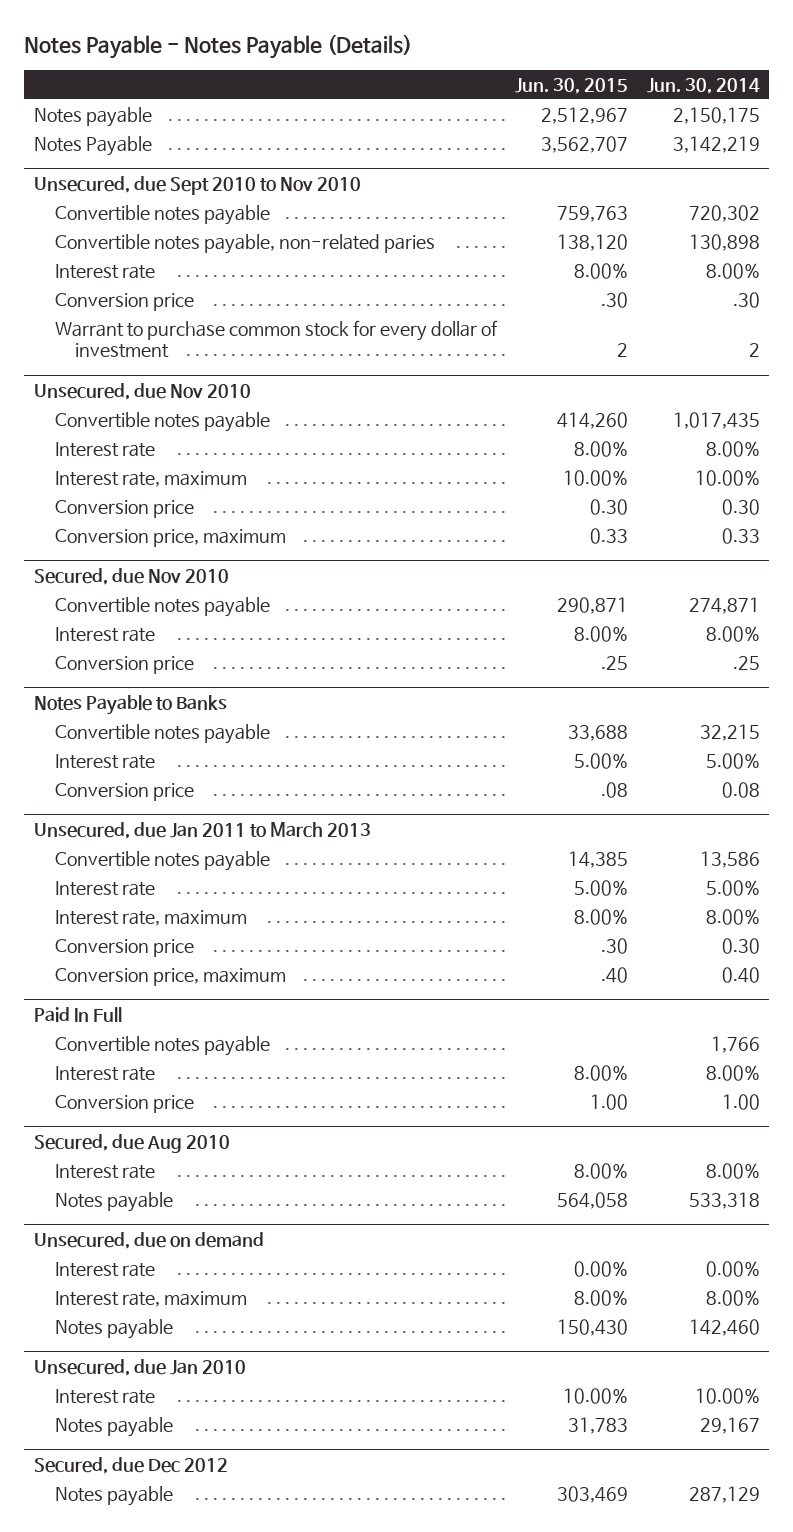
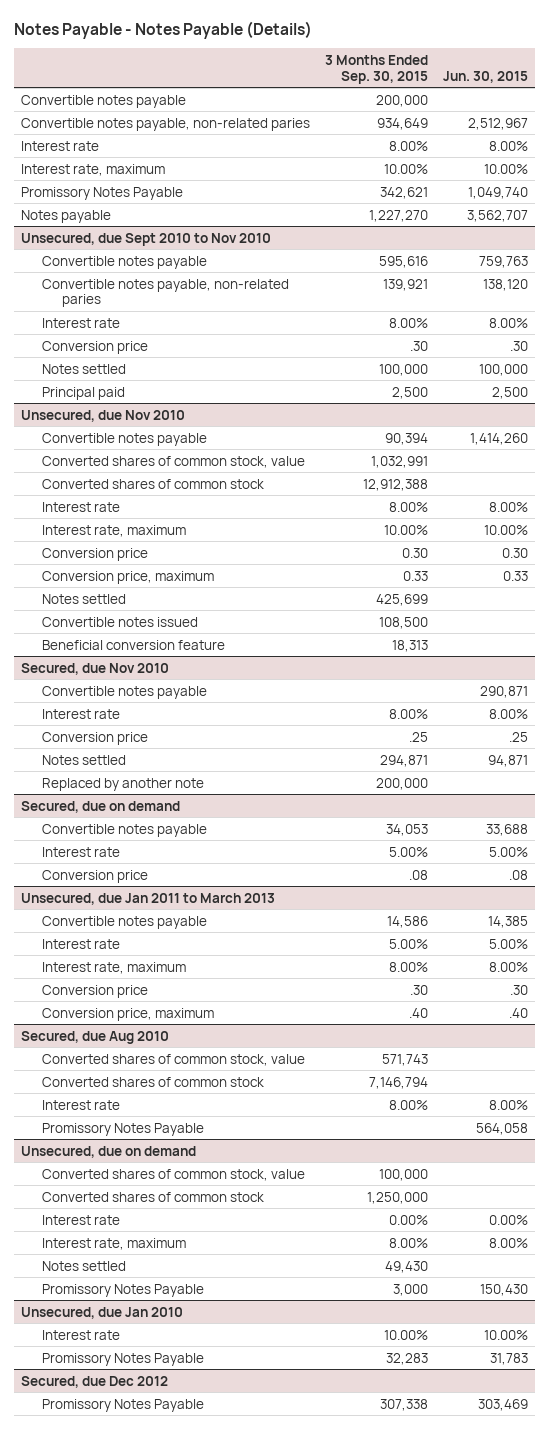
- | Jun. 30, 2015 | Jun. 30, 2014
+ | 3 Months Ended Sep. 30, 2015 | Jun. 30, 2015
- Notes payable | 2,512,967 | 2,150,175
- Notes Payable | 3,562,707 | 3,142,219
+ Convertible notes payable | 200,000 |
+ Convertible notes payable, non-related paries | 934,649 | 2,512,967
+ Interest rate | 8.00% | 8.00%
+ Interest rate, maximum | 10.00% | 10.00%
+ Promissory Notes Payable | 342,621 | 1,049,740
+ Notes payable | 1,227,270 | 3,562,707
@ Unsecured, due Sept 2010 to Nov 2010
- Warrant to purchase common stock for every dollar of investment | 2 | 2
+ Notes settled | 100,000 | 100,000
+ Principal paid | 2,500 | 2,500
@ Unsecured, due Nov 2010
- Convertible notes payable | 414,260 | 1,017,435
+ Convertible notes payable | 90,394 | 1,414,260
+ Converted shares of common stock, value | 1,032,991 |
+ Converted shares of common stock | 12,912,388 |
+ Notes settled | 425,699 |
+ Convertible notes issued | 108,500 |
+ Beneficial conversion feature | 18,313 |
- Notes Payable to Banks
@ Secured, due Nov 2010
+ Notes settled | 294,871 | 94,871
+ Replaced by another note | 200,000 |
+ Secured, due on demand
- Paid In Full
- Convertible notes payable | | 1,766
- Interest rate | 8.00% | 8.00%
- Conversion price | 1.00 | 1.00
@ Secured, due Aug 2010
+ Converted shares of common stock, value | 571,743 |
+ Converted shares of common stock | 7,146,794 |
- Notes payable | 564,058 | 533,318
+ Promissory Notes Payable | | 564,058
@ Unsecured, due on demand
+ Converted shares of common stock, value | 100,000 |
+ Converted shares of common stock | 1,250,000 |
- Notes payable | 150,430 | 142,460
+ Notes settled | 49,430 |
+ Promissory Notes Payable | 3,000 | 150,430
@ Unsecured, due Jan 2010
- Notes payable | 31,783 | 29,167
+ Promissory Notes Payable | 32,283 | 31,783
@ Secured, due Dec 2012
- Notes payable | 303,469 | 287,129
+ Promissory Notes Payable | 307,338 | 303,469

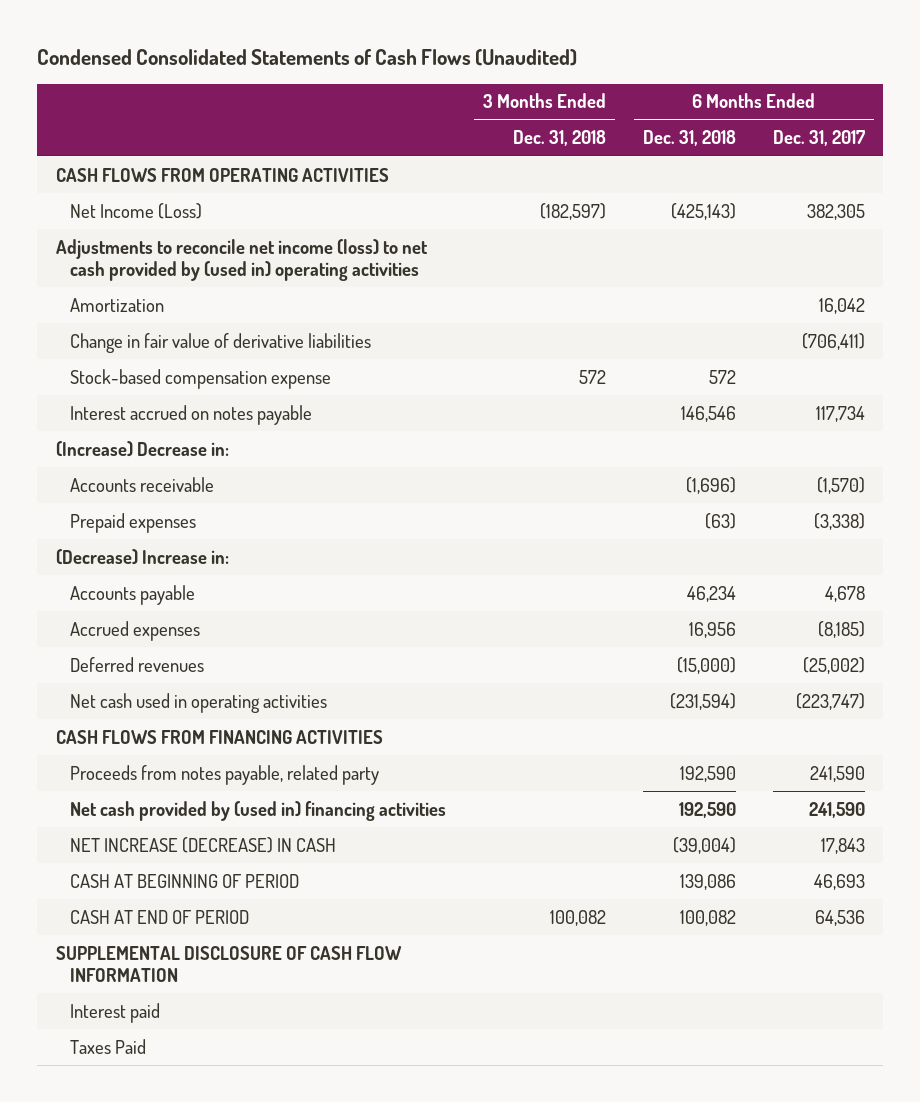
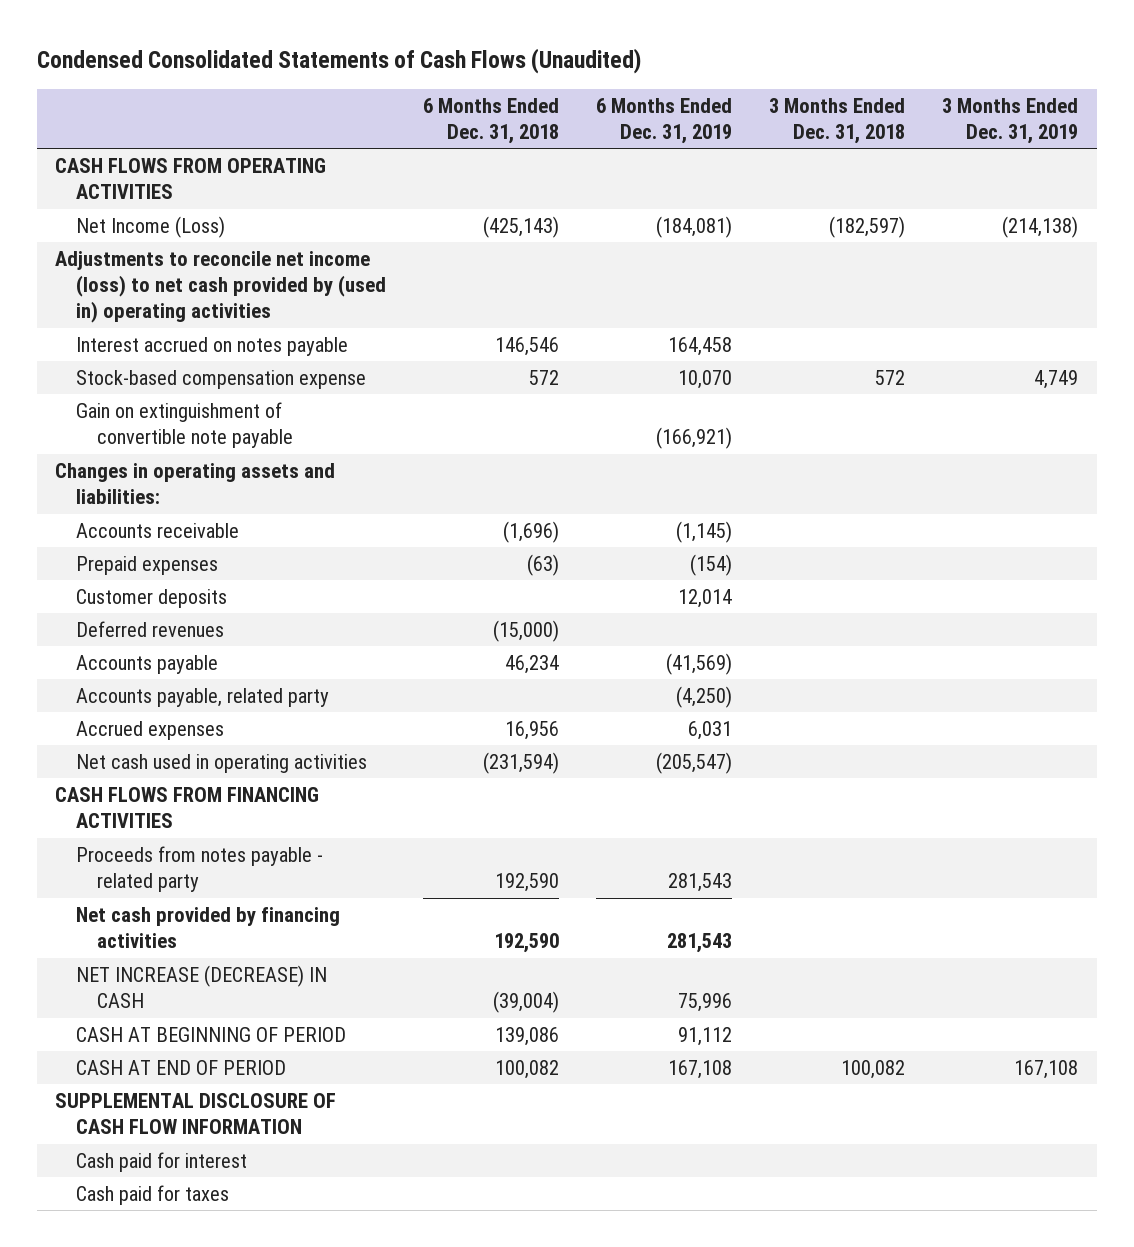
- | 3 Months Ended Dec. 31, 2018 | 6 Months Ended Dec. 31, 2018 | 6 Months Ended Dec. 31, 2017
+ | 6 Months Ended Dec. 31, 2018 | 6 Months Ended Dec. 31, 2019 | 3 Months Ended Dec. 31, 2018 | 3 Months Ended Dec. 31, 2019
- Amortization | | | 16,042
- Change in fair value of derivative liabilities | | | (706,411)
- (Increase) Decrease in:
moved down: Stock-based compensation expense | 572 | 10,070 | 572 | 4,749
+ Gain on extinguishment of convertible note payable | | (166,921) | |
+ Changes in operating assets and liabilities:
- (Decrease) Increase in:
+ Customer deposits | | 12,014 | |
moved up: Deferred revenues | (15,000) | | |
+ Accounts payable, related party | | (4,250) | |
- Proceeds from notes payable, related party | | 192,590 | 241,590
- Net cash provided by (used in) financing activities | | 192,590 | 241,590
+ Proceeds from notes payable - related party | 192,590 | 281,543 | |
+ Net cash provided by financing activities | 192,590 | 281,543 | |
- Interest paid
- Taxes Paid
+ Cash paid for interest
+ Cash paid for taxes

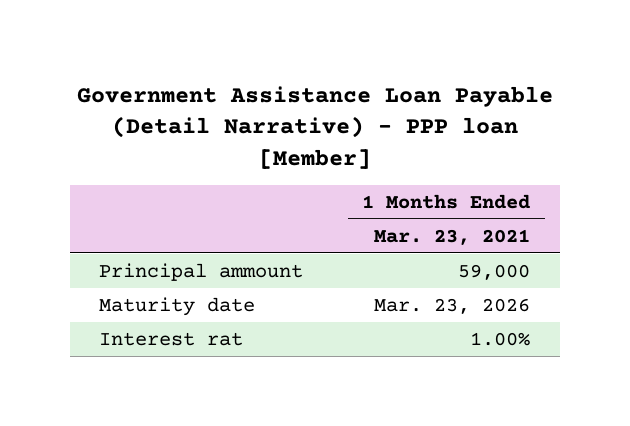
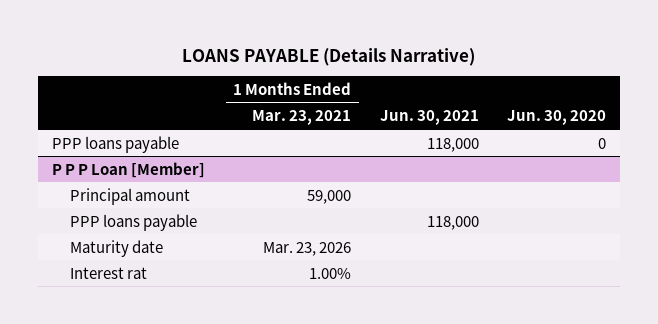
- Government Assistance Loan Payable (Detail Narrative) - PPP loan [Member]
+ LOANS PAYABLE (Details Narrative)
- | 1 Months Ended Mar. 23, 2021
+ | 1 Months Ended Mar. 23, 2021 | Jun. 30, 2021 | Jun. 30, 2020
- Principal ammount | 59,000
+ PPP loans payable | | 118,000 | 0
+ P P P Loan [Member]
+ Principal amount | 59,000 | |
+ PPP loans payable | | 118,000 |

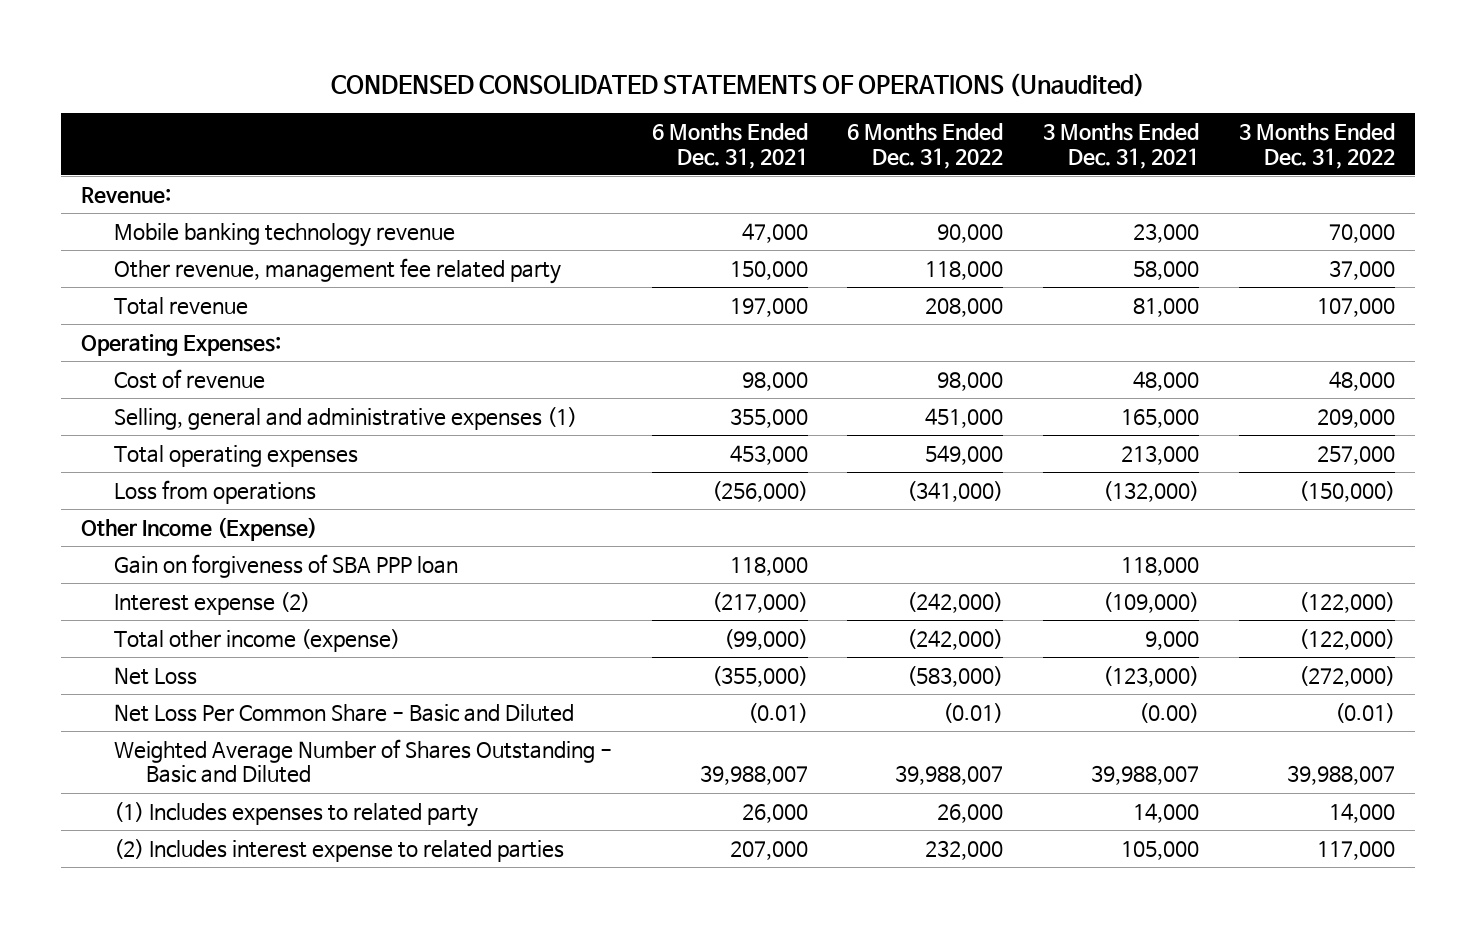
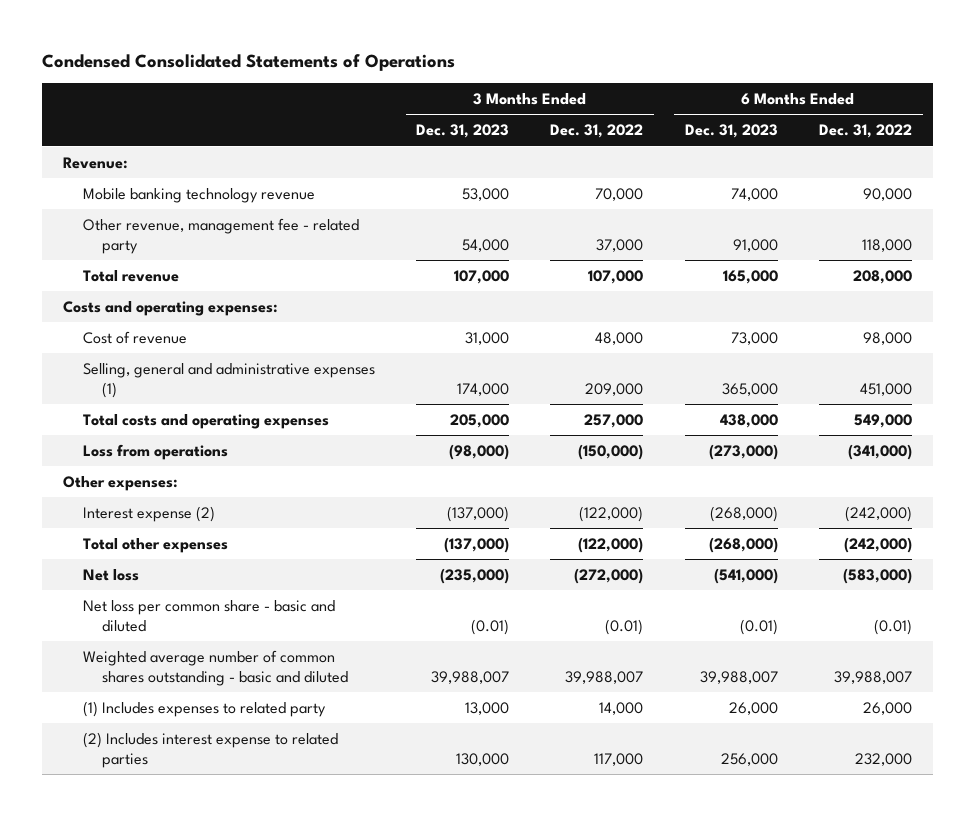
- CONDENSED CONSOLIDATED STATEMENTS OF OPERATIONS (Unaudited)
+ Condensed Consolidated Statements of Operations
- | 6 Months Ended Dec. 31, 2021 | 6 Months Ended Dec. 31, 2022 | 3 Months Ended Dec. 31, 2021 | 3 Months Ended Dec. 31, 2022
+ | 3 Months Ended Dec. 31, 2023 | 3 Months Ended Dec. 31, 2022 | 6 Months Ended Dec. 31, 2023 | 6 Months Ended Dec. 31, 2022
- Other revenue, management fee related party | 150,000 | 118,000 | 58,000 | 37,000
+ Other revenue, management fee - related party | 54,000 | 37,000 | 91,000 | 118,000
- Operating Expenses:
+ Costs and operating expenses:
- Total operating expenses | 453,000 | 549,000 | 213,000 | 257,000
+ Total costs and operating expenses | 205,000 | 257,000 | 438,000 | 549,000
- Other Income (Expense)
- Gain on forgiveness of SBA PPP loan | 118,000 | | 118,000 |
+ Other expenses:
- Total other income (expense) | (99,000) | (242,000) | 9,000 | (122,000)
- Net Loss | (355,000) | (583,000) | (123,000) | (272,000)
- Net Loss Per Common Share - Basic and Diluted | (0.01) | (0.01) | (0.00) | (0.01)
- Weighted Average Number of Shares Outstanding - Basic and Diluted | 39,988,007 | 39,988,007 | 39,988,007 | 39,988,007
+ Total other expenses | (137,000) | (122,000) | (268,000) | (242,000)
+ Net loss | (235,000) | (272,000) | (541,000) | (583,000)
+ Net loss per common share - basic and diluted | (0.01) | (0.01) | (0.01) | (0.01)
+ Weighted average number of common shares outstanding - basic and diluted | 39,988,007 | 39,988,007 | 39,988,007 | 39,988,007

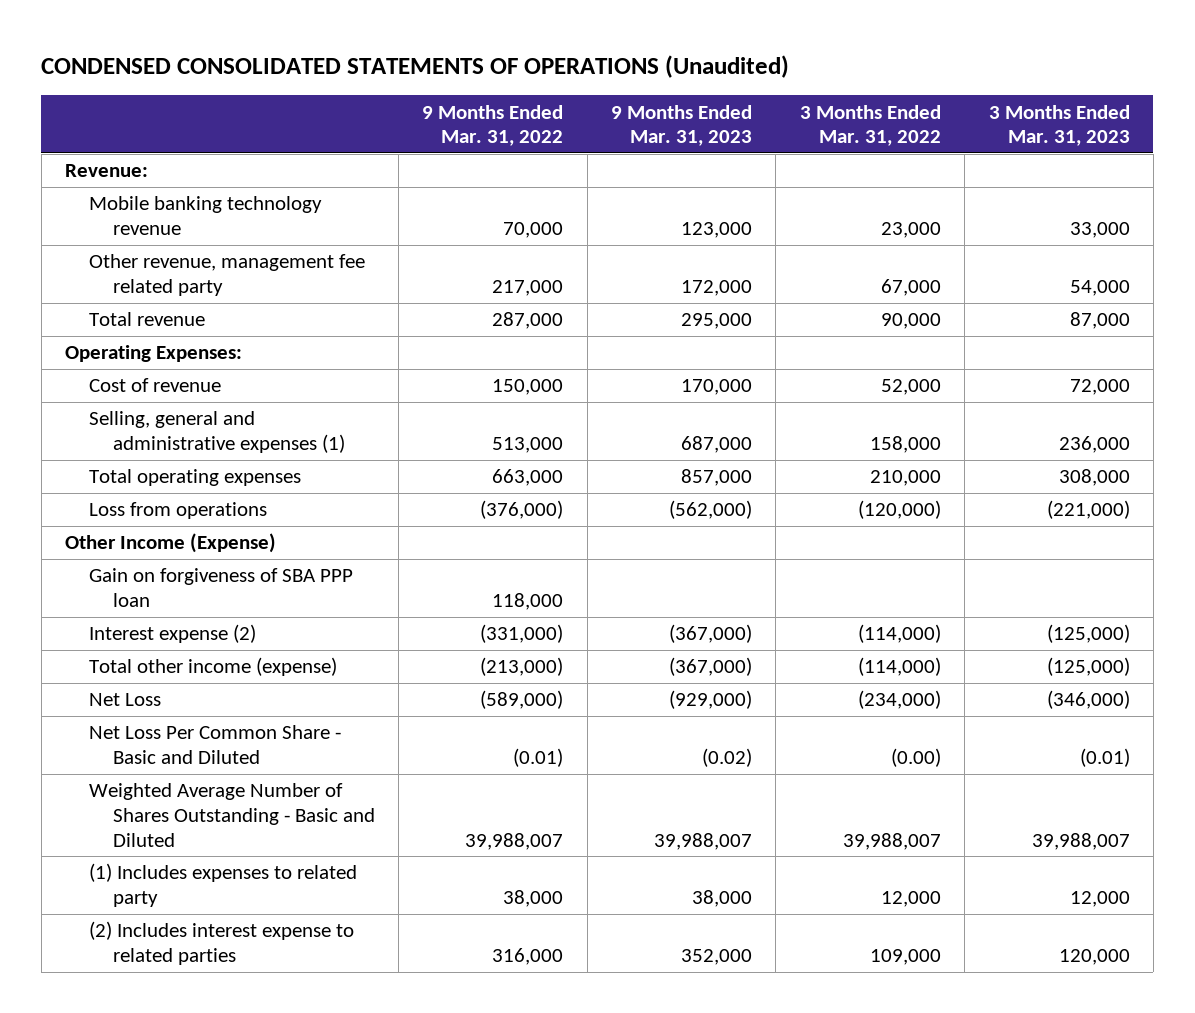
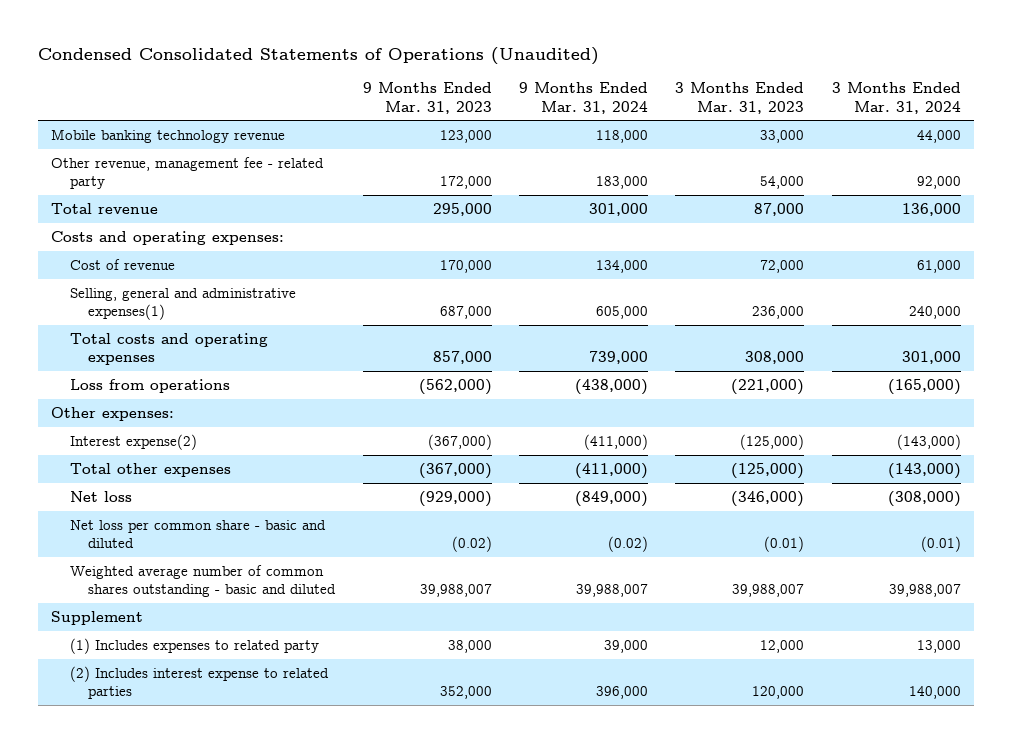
- CONDENSED CONSOLIDATED STATEMENTS OF OPERATIONS (Unaudited)
+ Condensed Consolidated Statements of Operations (Unaudited)
- | 9 Months Ended Mar. 31, 2022 | 9 Months Ended Mar. 31, 2023 | 3 Months Ended Mar. 31, 2022 | 3 Months Ended Mar. 31, 2023
+ | 9 Months Ended Mar. 31, 2023 | 9 Months Ended Mar. 31, 2024 | 3 Months Ended Mar. 31, 2023 | 3 Months Ended Mar. 31, 2024
- Revenue:
- Other revenue, management fee related party | 217,000 | 172,000 | 67,000 | 54,000
+ Other revenue, management fee - related party | 172,000 | 183,000 | 54,000 | 92,000
- Operating Expenses:
+ Costs and operating expenses:
- Selling, general and administrative expenses (1) | 513,000 | 687,000 | 158,000 | 236,000
- Total operating expenses | 663,000 | 857,000 | 210,000 | 308,000
+ Selling, general and administrative expenses(1) | 687,000 | 605,000 | 236,000 | 240,000
+ Total costs and operating expenses | 857,000 | 739,000 | 308,000 | 301,000
- Other Income (Expense)
- Gain on forgiveness of SBA PPP loan | 118,000 | | |
- Interest expense (2) | (331,000) | (367,000) | (114,000) | (125,000)
- Total other income (expense) | (213,000) | (367,000) | (114,000) | (125,000)
- Net Loss | (589,000) | (929,000) | (234,000) | (346,000)
- Net Loss Per Common Share - Basic and Diluted | (0.01) | (0.02) | (0.00) | (0.01)
- Weighted Average Number of Shares Outstanding - Basic and Diluted | 39,988,007 | 39,988,007 | 39,988,007 | 39,988,007
+ Other expenses:
+ Interest expense(2) | (367,000) | (411,000) | (125,000) | (143,000)
+ Total other expenses | (367,000) | (411,000) | (125,000) | (143,000)
+ Net loss | (929,000) | (849,000) | (346,000) | (308,000)
+ Net loss per common share - basic and diluted | (0.02) | (0.02) | (0.01) | (0.01)
+ Weighted average number of common shares outstanding - basic and diluted | 39,988,007 | 39,988,007 | 39,988,007 | 39,988,007
+ Supplement

